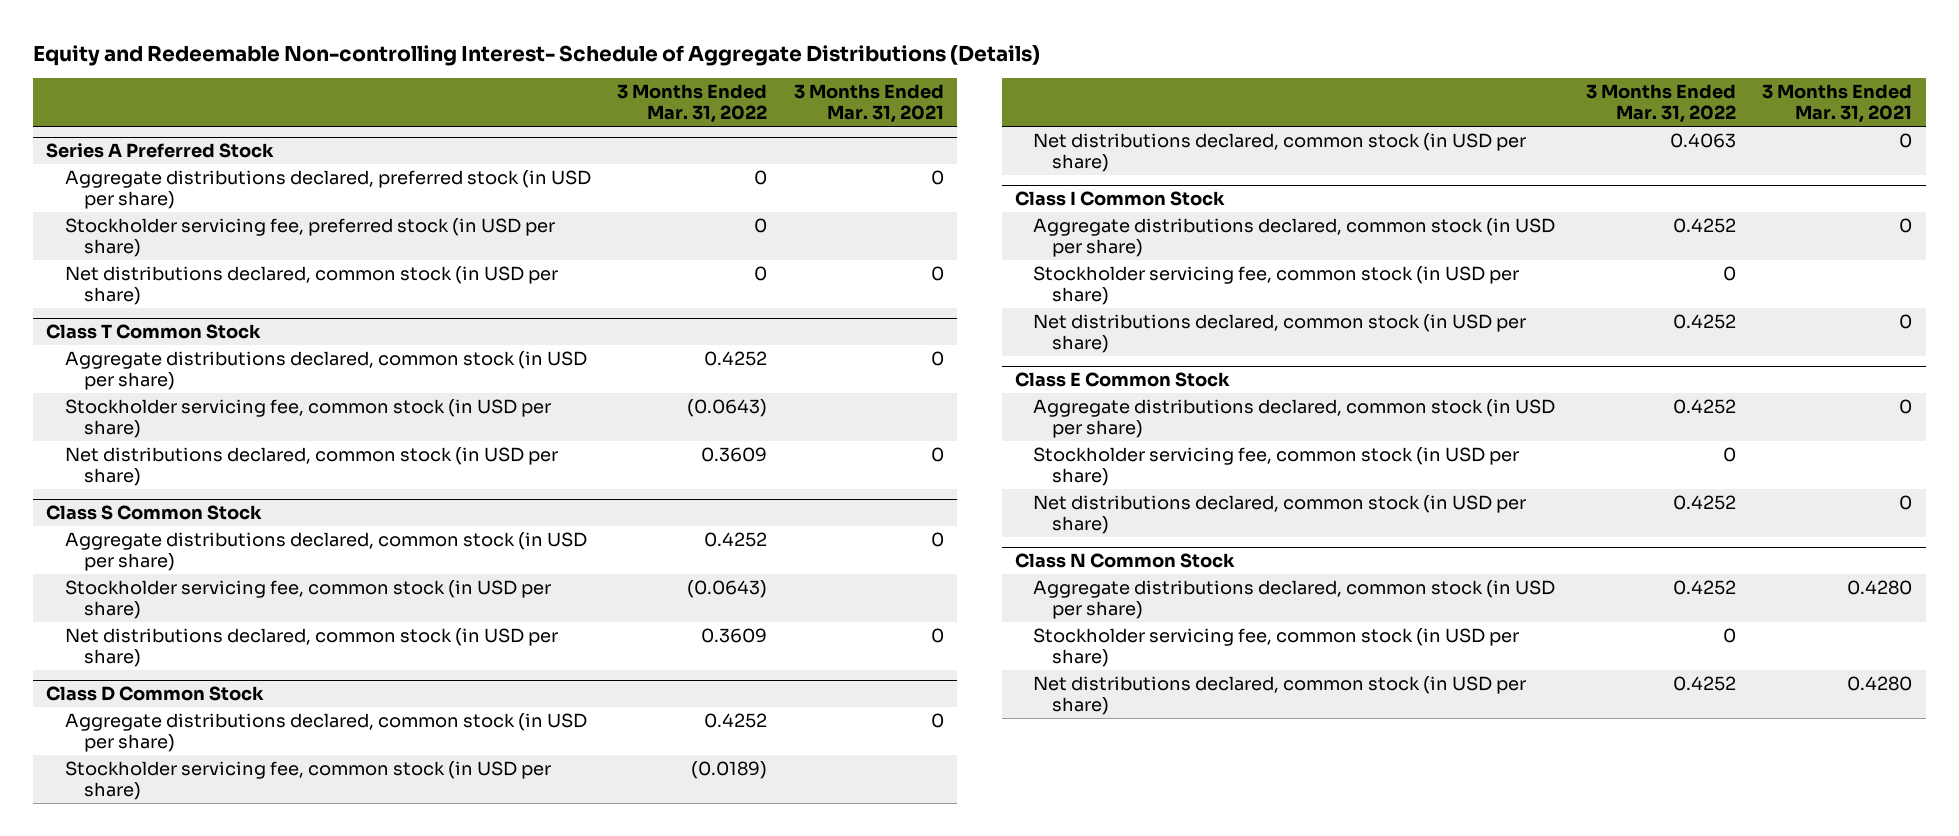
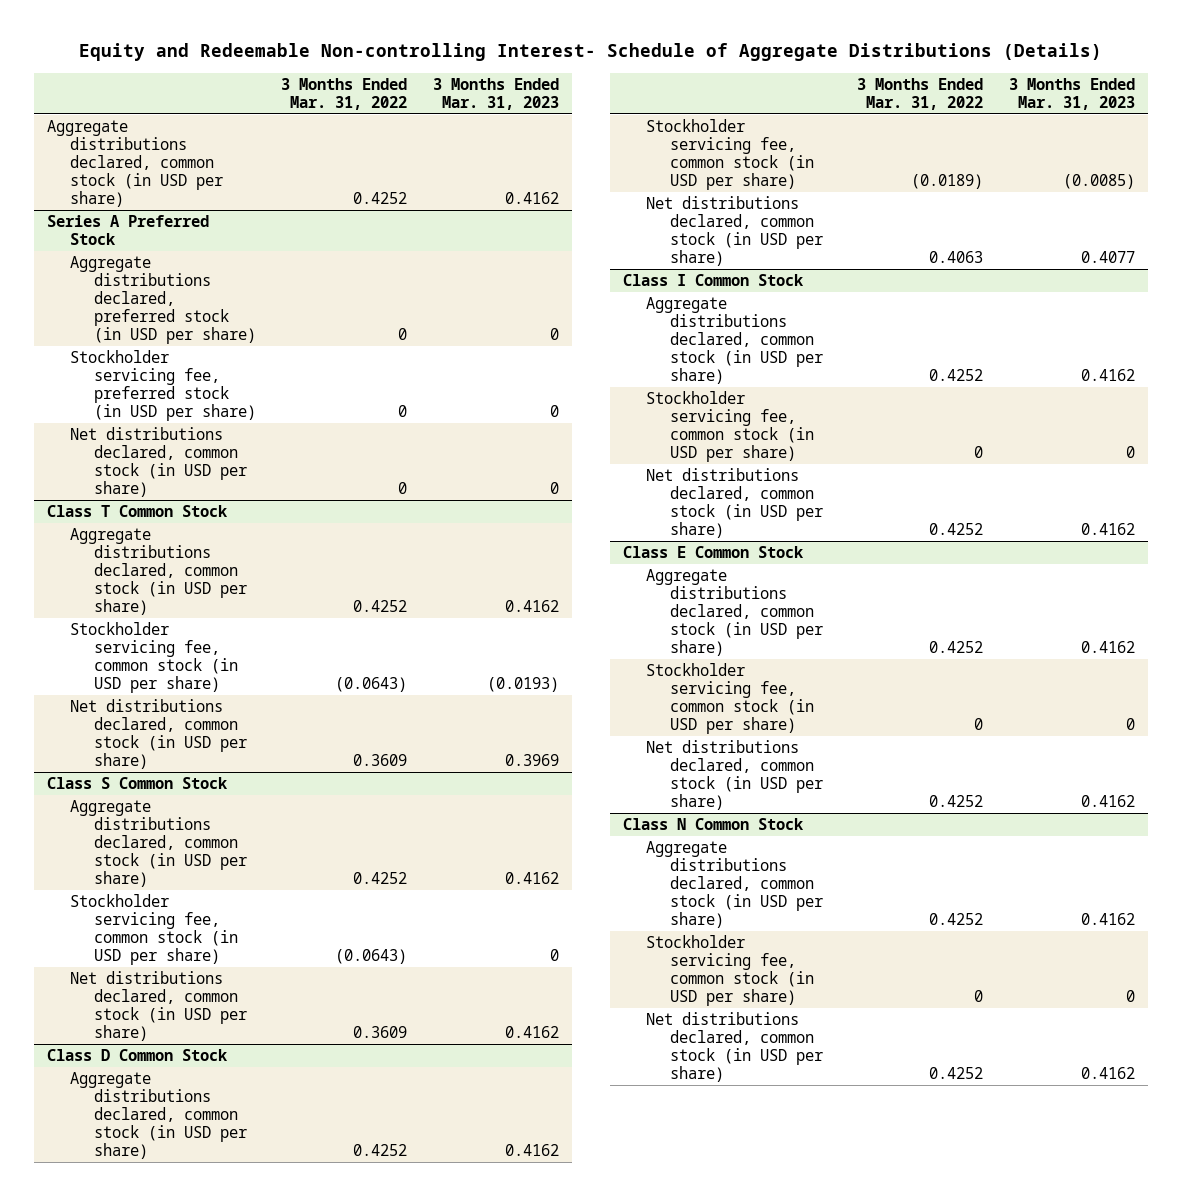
- | 3 Months Ended Mar. 31, 2022 | 3 Months Ended Mar. 31, 2021
+ | 3 Months Ended Mar. 31, 2022 | 3 Months Ended Mar. 31, 2023
+ Aggregate distributions declared, common stock (in USD per share) | 0.4252 | 0.4162

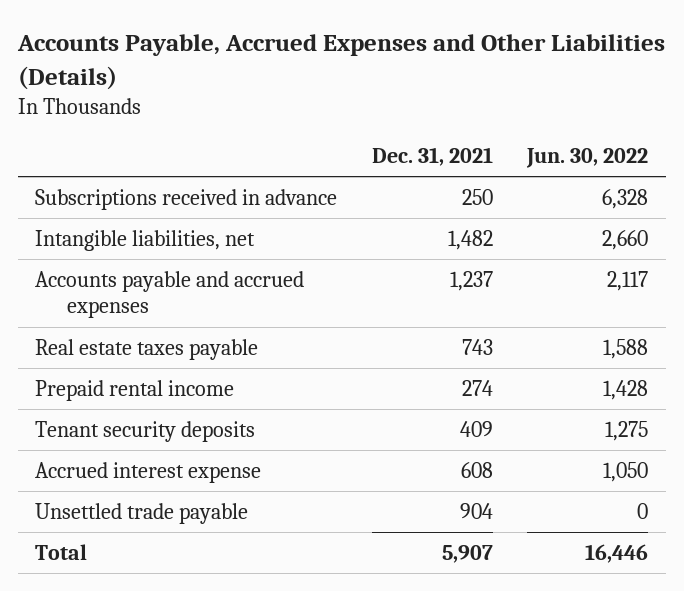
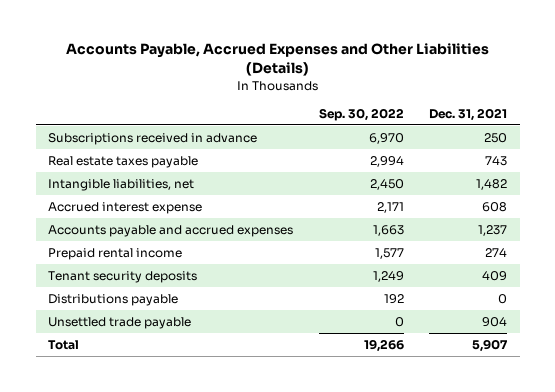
- | Dec. 31, 2021 | Jun. 30, 2022
+ | Sep. 30, 2022 | Dec. 31, 2021
moved up: Real estate taxes payable | 2,994 | 743
moved up: Accrued interest expense | 2,171 | 608
+ Distributions payable | 192 | 0

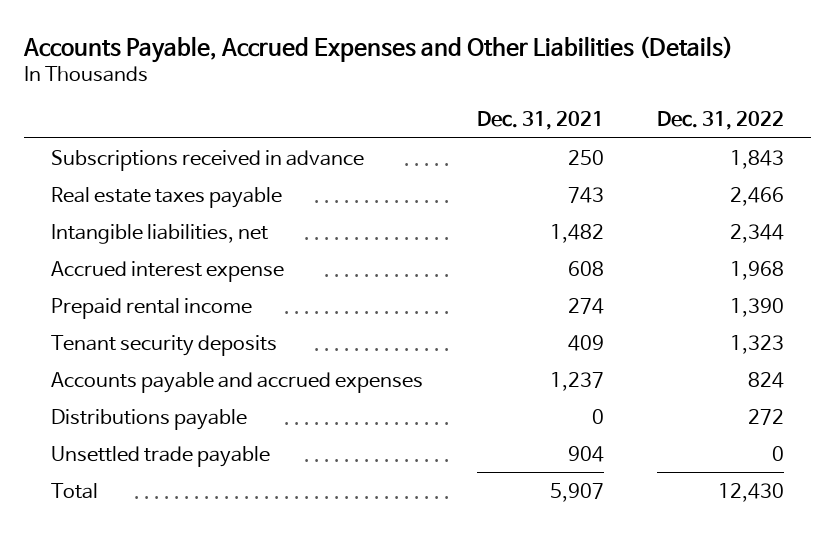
- | Sep. 30, 2022 | Dec. 31, 2021
+ | Dec. 31, 2021 | Dec. 31, 2022
moved down: Accounts payable and accrued expenses | 1,237 | 824

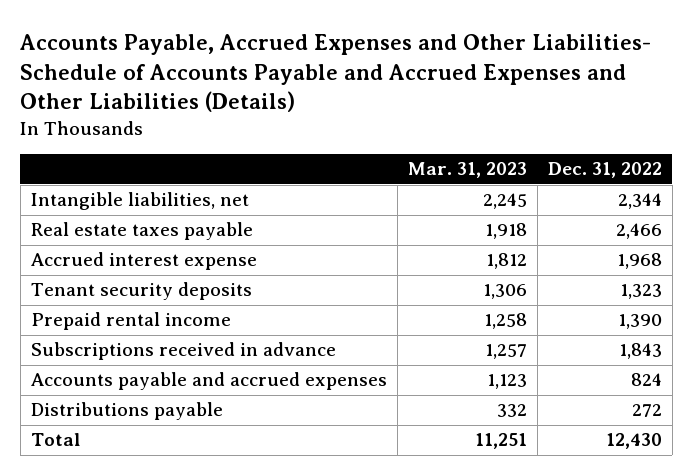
- Accounts Payable, Accrued Expenses and Other Liabilities (Details)
+ Accounts Payable, Accrued Expenses and Other Liabilities- Schedule of Accounts Payable and Accrued Expenses and Other Liabilities (Details)
- | Dec. 31, 2021 | Dec. 31, 2022
+ | Mar. 31, 2023 | Dec. 31, 2022
moved down: Real estate taxes payable | 1,918 | 2,466
moved down: Prepaid rental income | 1,258 | 1,390
moved down: Subscriptions received in advance | 1,257 | 1,843
- Unsettled trade payable | 904 | 0

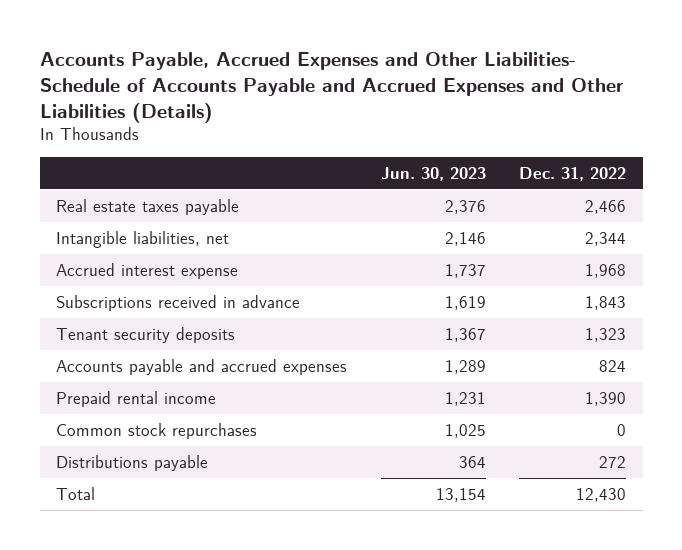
- | Mar. 31, 2023 | Dec. 31, 2022
+ | Jun. 30, 2023 | Dec. 31, 2022
moved down: Intangible liabilities, net | 2,146 | 2,344
moved down: Tenant security deposits | 1,367 | 1,323
moved down: Prepaid rental income | 1,231 | 1,390
+ Common stock repurchases | 1,025 | 0

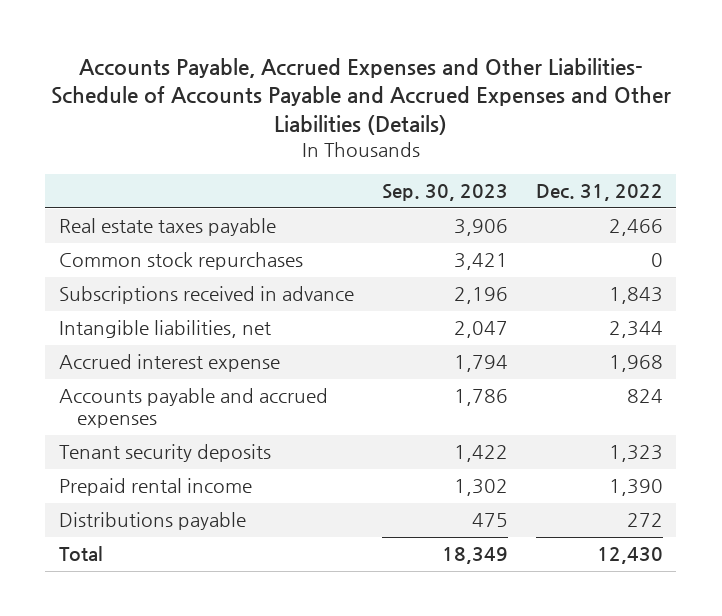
- | Jun. 30, 2023 | Dec. 31, 2022
+ | Sep. 30, 2023 | Dec. 31, 2022
moved up: Common stock repurchases | 3,421 | 0
moved up: Subscriptions received in advance | 2,196 | 1,843
moved down: Tenant security deposits | 1,422 | 1,323

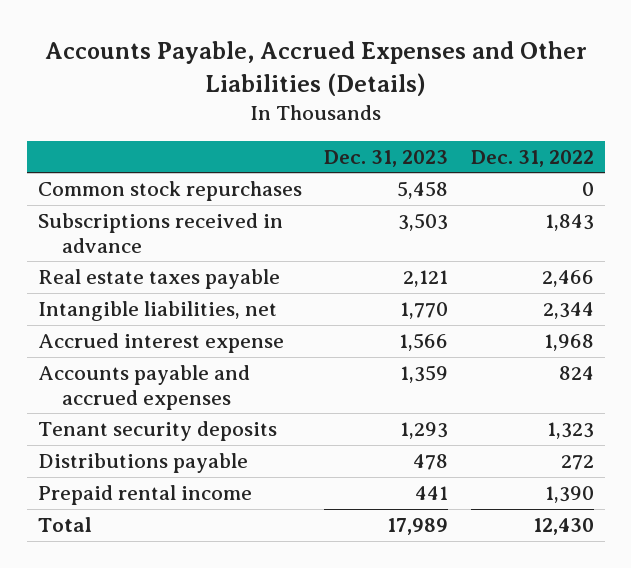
- Accounts Payable, Accrued Expenses and Other Liabilities- Schedule of Accounts Payable and Accrued Expenses and Other Liabilities (Details)
+ Accounts Payable, Accrued Expenses and Other Liabilities (Details)
- | Sep. 30, 2023 | Dec. 31, 2022
+ | Dec. 31, 2023 | Dec. 31, 2022
moved down: Real estate taxes payable | 2,121 | 2,466
moved down: Prepaid rental income | 441 | 1,390

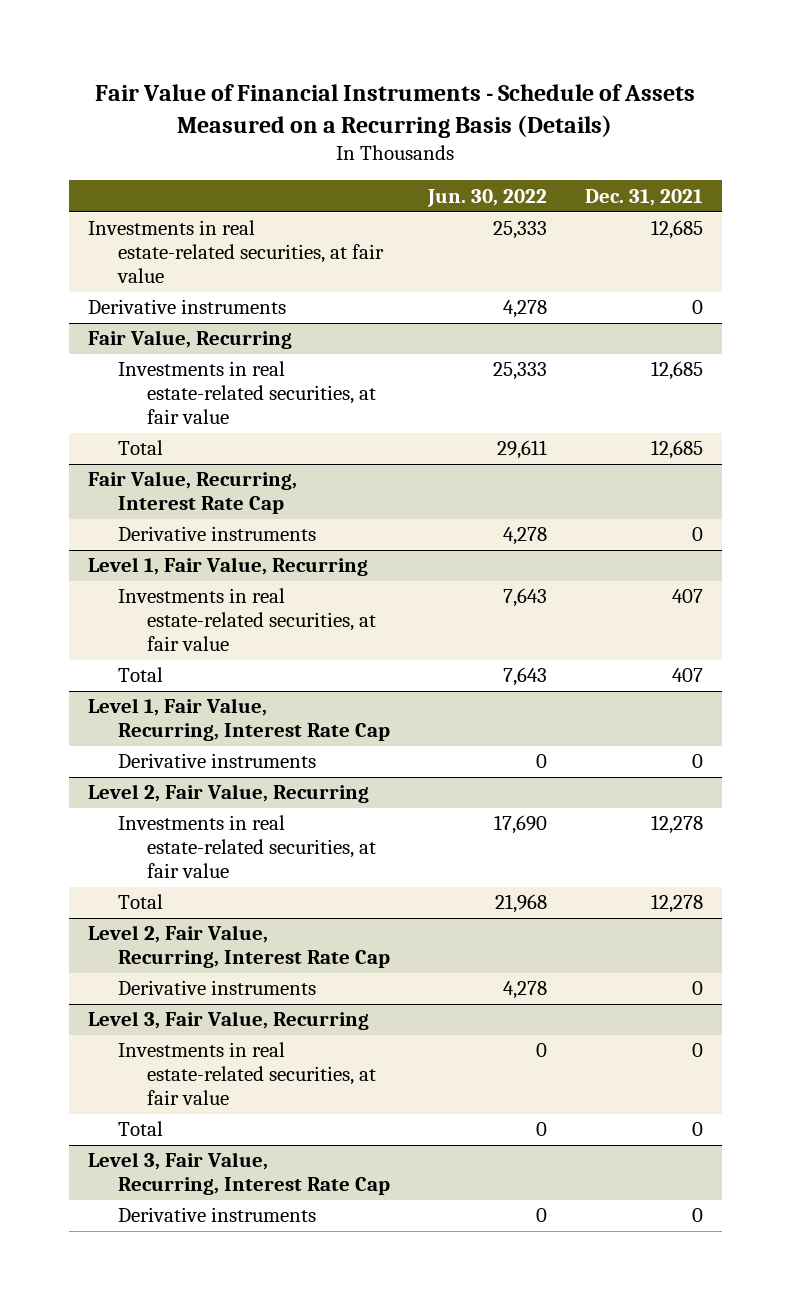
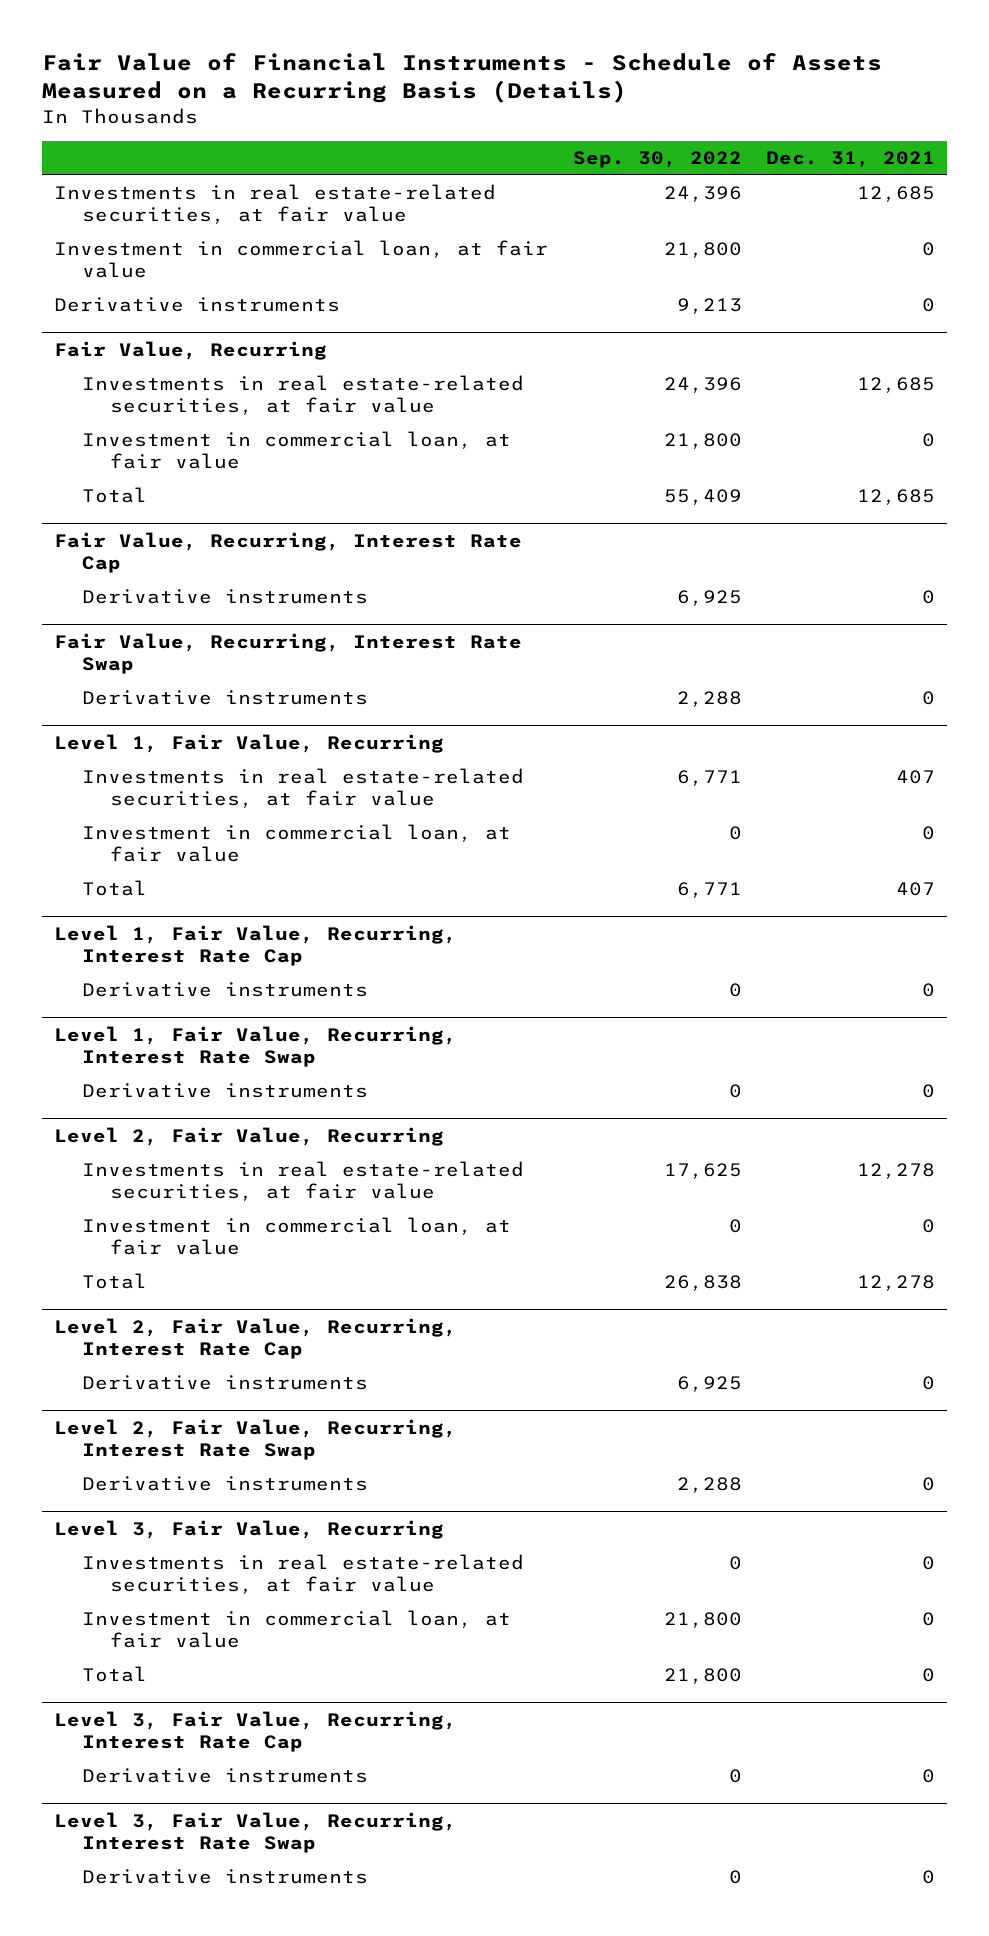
- | Jun. 30, 2022 | Dec. 31, 2021
+ | Sep. 30, 2022 | Dec. 31, 2021
+ Investment in commercial loan, at fair value | 21,800 | 0
@ Fair Value, Recurring
+ Investment in commercial loan, at fair value | 21,800 | 0
+ Fair Value, Recurring, Interest Rate Swap
+ Derivative instruments | 2,288 | 0
@ Level 1, Fair Value, Recurring
+ Investment in commercial loan, at fair value | 0 | 0
+ Level 1, Fair Value, Recurring, Interest Rate Swap
+ Derivative instruments | 0 | 0
@ Level 2, Fair Value, Recurring
+ Investment in commercial loan, at fair value | 0 | 0
+ Level 2, Fair Value, Recurring, Interest Rate Swap
+ Derivative instruments | 2,288 | 0
@ Level 3, Fair Value, Recurring
+ Investment in commercial loan, at fair value | 21,800 | 0
+ Level 3, Fair Value, Recurring, Interest Rate Swap
+ Derivative instruments | 0 | 0

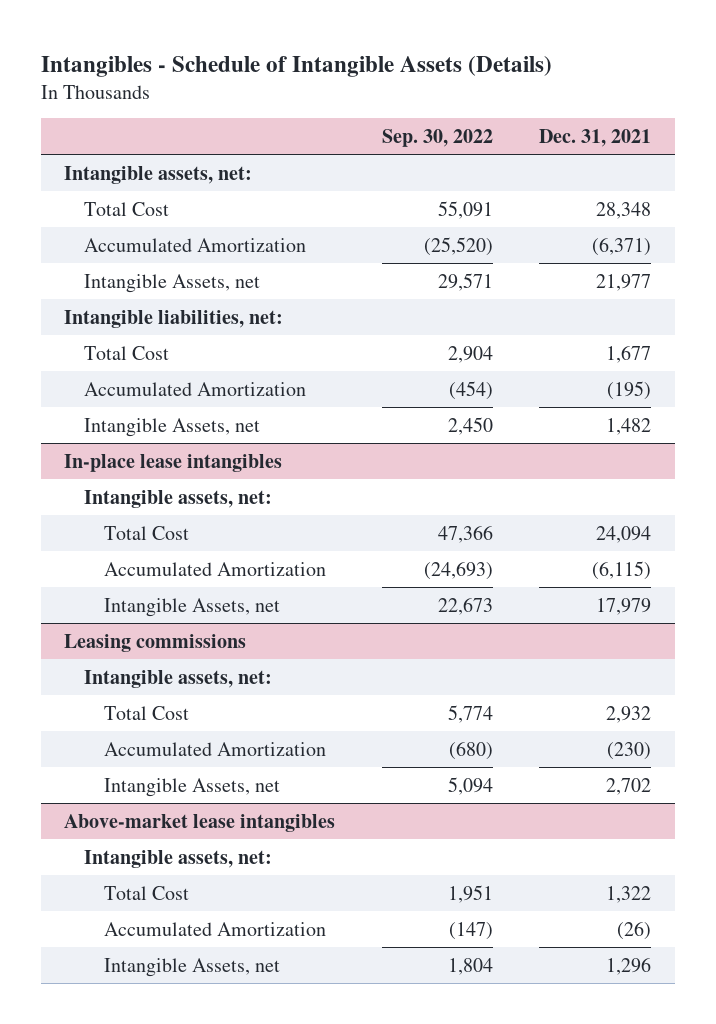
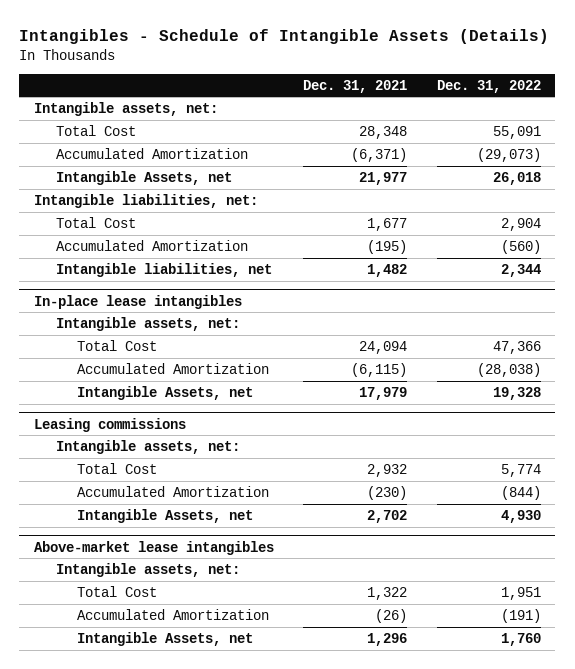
- | Sep. 30, 2022 | Dec. 31, 2021
+ | Dec. 31, 2021 | Dec. 31, 2022
- Intangible Assets, net | 2,450 | 1,482
+ Intangible liabilities, net | 1,482 | 2,344

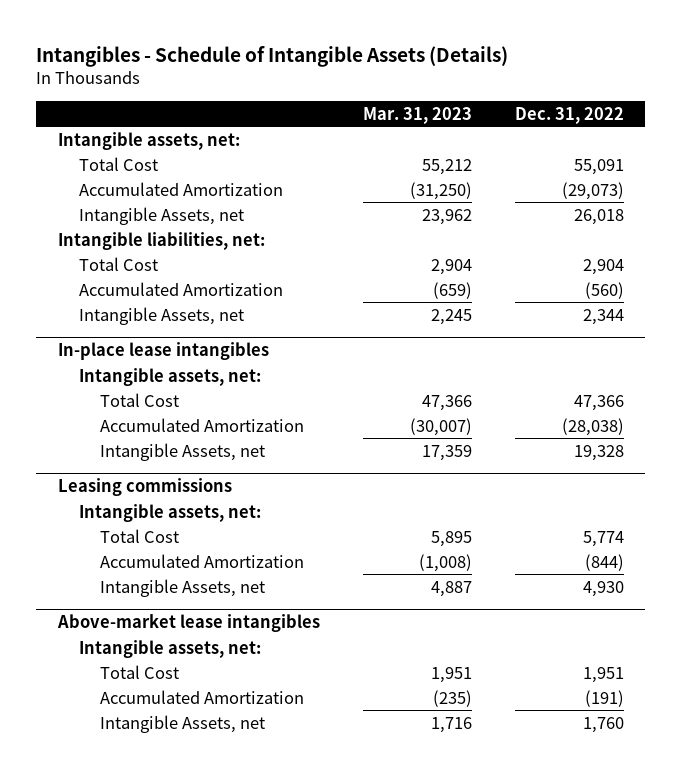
- | Dec. 31, 2021 | Dec. 31, 2022
+ | Mar. 31, 2023 | Dec. 31, 2022
- Intangible liabilities, net | 1,482 | 2,344
+ Intangible Assets, net | 2,245 | 2,344

